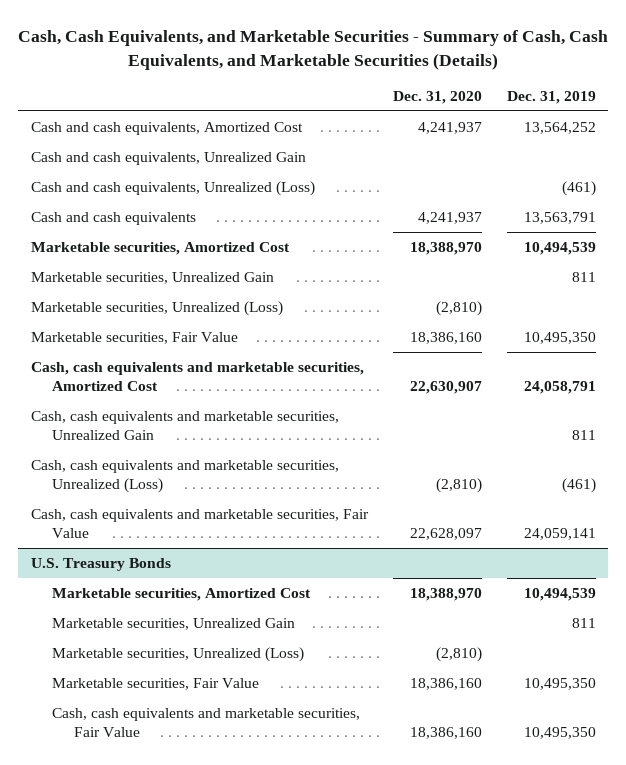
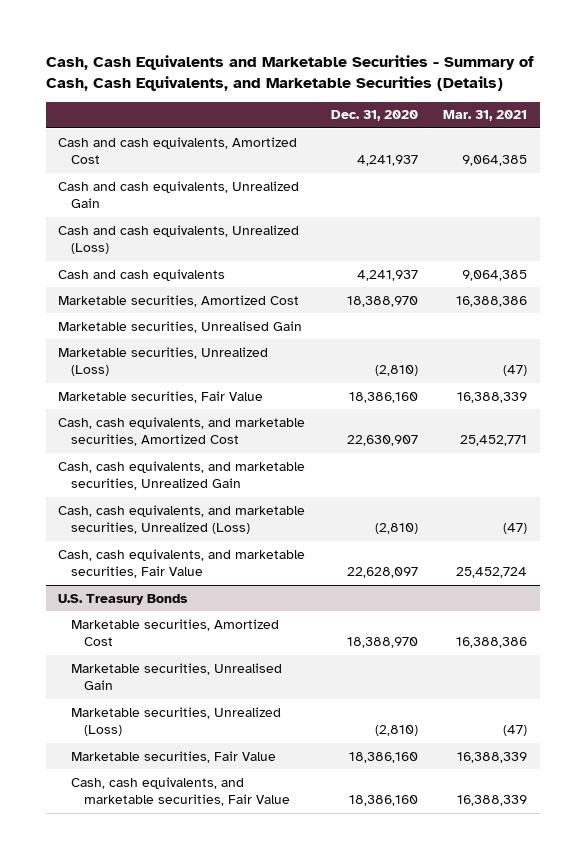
- Cash, Cash Equivalents, and Marketable Securities - Summary of Cash, Cash Equivalents, and Marketable Securities (Details)
+ Cash, Cash Equivalents and Marketable Securities - Summary of Cash, Cash Equivalents, and Marketable Securities (Details)
- | Dec. 31, 2020 | Dec. 31, 2019
+ | Dec. 31, 2020 | Mar. 31, 2021
- Marketable securities, Unrealized Gain | | 811
+ Marketable securities, Unrealised Gain
- Cash, cash equivalents and marketable securities, Amortized Cost | 22,630,907 | 24,058,791
- Cash, cash equivalents and marketable securities, Unrealized Gain | | 811
- Cash, cash equivalents and marketable securities, Unrealized (Loss) | (2,810) | (461)
- Cash, cash equivalents and marketable securities, Fair Value | 22,628,097 | 24,059,141
+ Cash, cash equivalents, and marketable securities, Amortized Cost | 22,630,907 | 25,452,771
+ Cash, cash equivalents, and marketable securities, Unrealized Gain
+ Cash, cash equivalents, and marketable securities, Unrealized (Loss) | (2,810) | (47)
+ Cash, cash equivalents, and marketable securities, Fair Value | 22,628,097 | 25,452,724
@ U.S. Treasury Bonds
- Marketable securities, Unrealized Gain | | 811
+ Marketable securities, Unrealised Gain
- Cash, cash equivalents and marketable securities, Fair Value | 18,386,160 | 10,495,350
+ Cash, cash equivalents, and marketable securities, Fair Value | 18,386,160 | 16,388,339

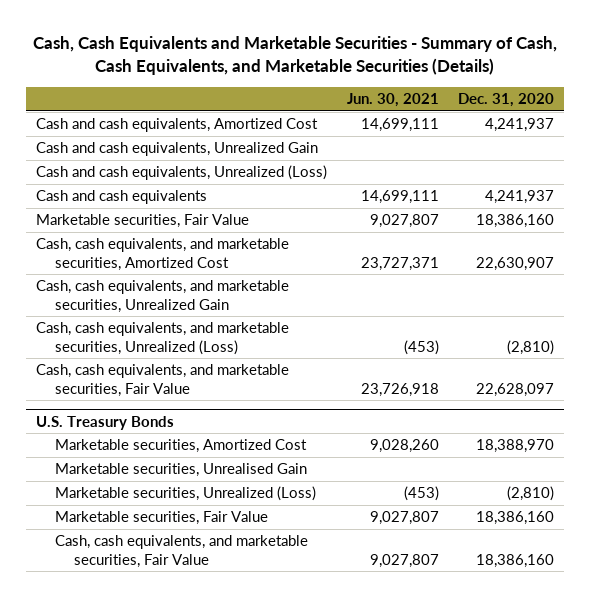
- | Dec. 31, 2020 | Mar. 31, 2021
+ | Jun. 30, 2021 | Dec. 31, 2020
- Marketable securities, Amortized Cost | 18,388,970 | 16,388,386
- Marketable securities, Unrealised Gain
- Marketable securities, Unrealized (Loss) | (2,810) | (47)

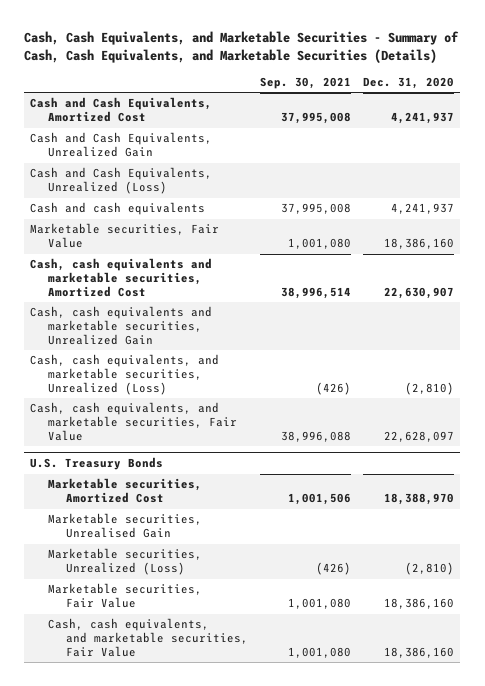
- Cash, Cash Equivalents and Marketable Securities - Summary of Cash, Cash Equivalents, and Marketable Securities (Details)
+ Cash, Cash Equivalents, and Marketable Securities - Summary of Cash, Cash Equivalents, and Marketable Securities (Details)
- | Jun. 30, 2021 | Dec. 31, 2020
+ | Sep. 30, 2021 | Dec. 31, 2020
- Cash and cash equivalents, Amortized Cost | 14,699,111 | 4,241,937
- Cash and cash equivalents, Unrealized Gain
- Cash and cash equivalents, Unrealized (Loss)
+ Cash and Cash Equivalents, Amortized Cost | 37,995,008 | 4,241,937
+ Cash and Cash Equivalents, Unrealized Gain
+ Cash and Cash Equivalents, Unrealized (Loss)
- Cash, cash equivalents, and marketable securities, Amortized Cost | 23,727,371 | 22,630,907
- Cash, cash equivalents, and marketable securities, Unrealized Gain
+ Cash, cash equivalents and marketable securities, Amortized Cost | 38,996,514 | 22,630,907
+ Cash, cash equivalents and marketable securities, Unrealized Gain

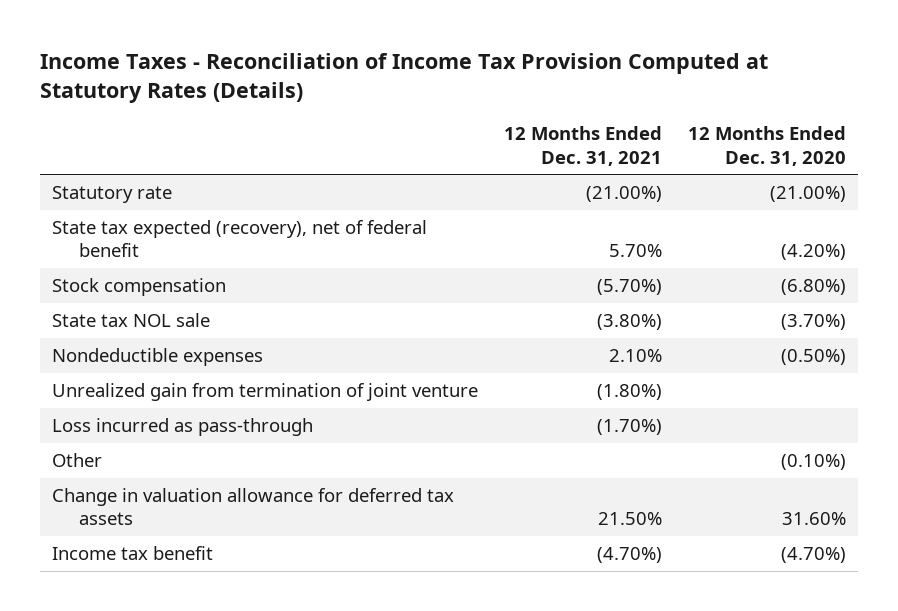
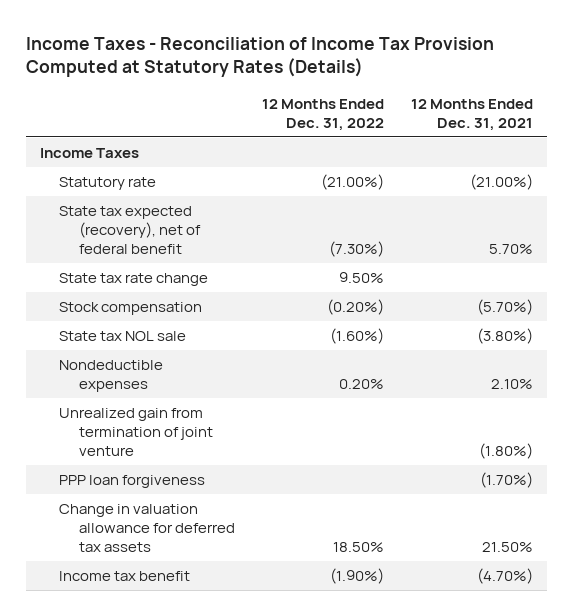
- | 12 Months Ended Dec. 31, 2021 | 12 Months Ended Dec. 31, 2020
+ | 12 Months Ended Dec. 31, 2022 | 12 Months Ended Dec. 31, 2021
+ Income Taxes
+ State tax rate change | 9.50% |
- Loss incurred as pass-through | (1.70%) |
- Other | | (0.10%)
+ PPP loan forgiveness | | (1.70%)

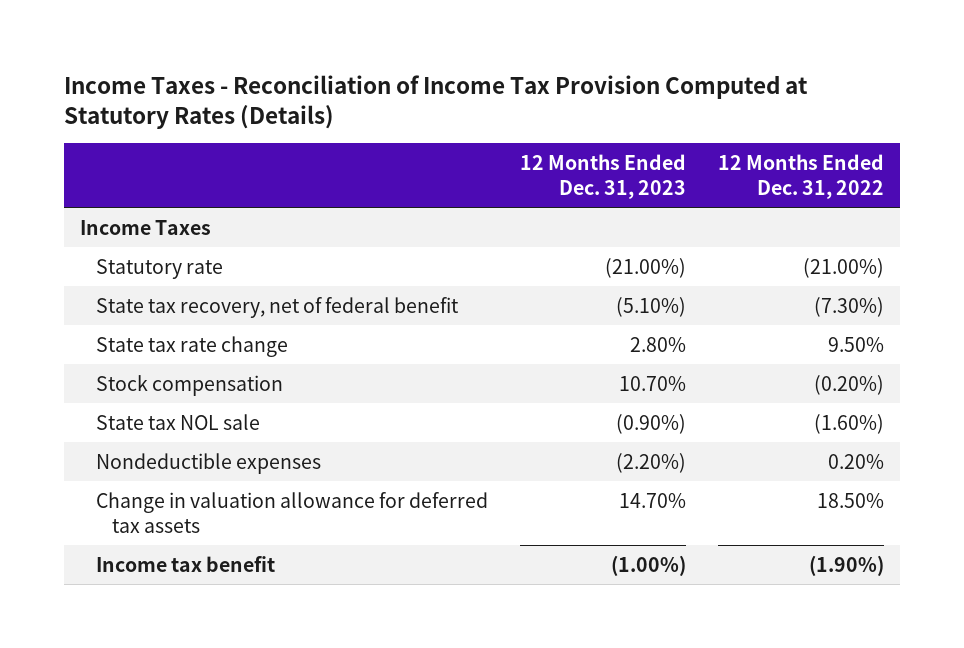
- | 12 Months Ended Dec. 31, 2022 | 12 Months Ended Dec. 31, 2021
+ | 12 Months Ended Dec. 31, 2023 | 12 Months Ended Dec. 31, 2022
- State tax expected (recovery), net of federal benefit | (7.30%) | 5.70%
+ State tax recovery, net of federal benefit | (5.10%) | (7.30%)
- Unrealized gain from termination of joint venture | | (1.80%)
- PPP loan forgiveness | | (1.70%)

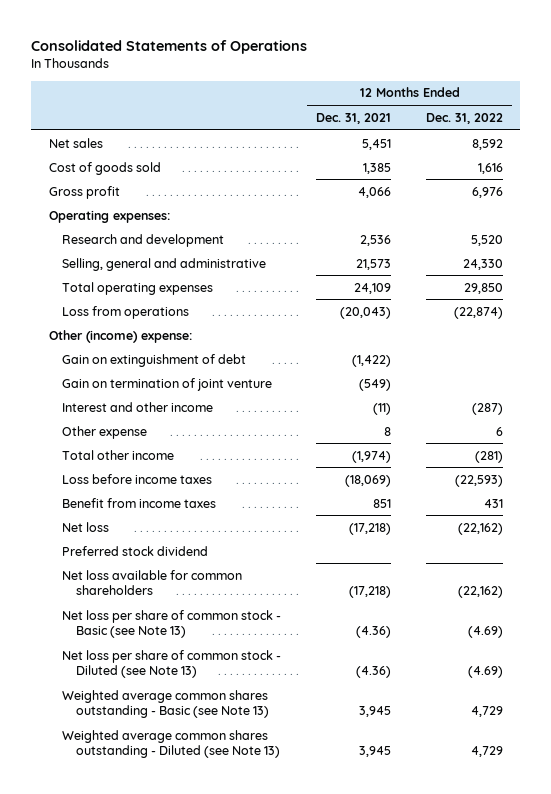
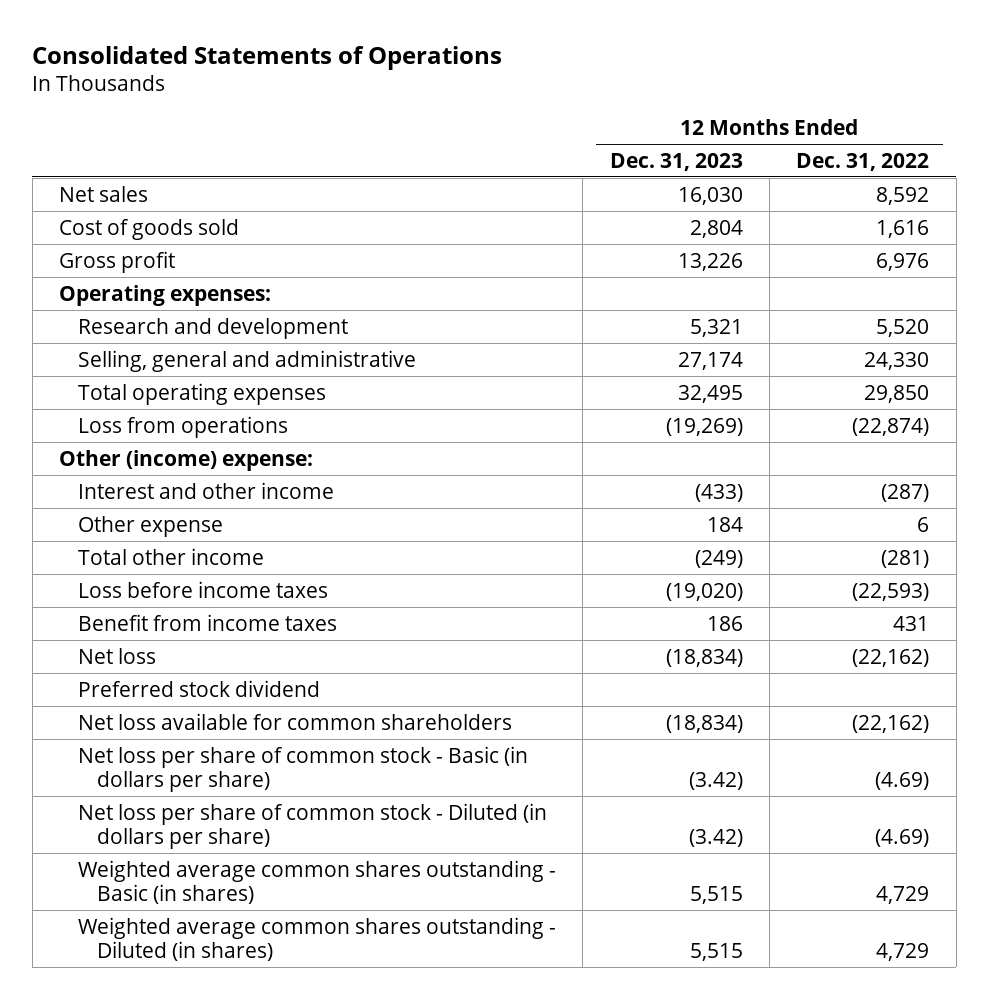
- | 12 Months Ended Dec. 31, 2021 | 12 Months Ended Dec. 31, 2022
+ | 12 Months Ended Dec. 31, 2023 | 12 Months Ended Dec. 31, 2022
- Gain on extinguishment of debt | (1,422) |
- Gain on termination of joint venture | (549) |
- Net loss per share of common stock - Basic (see Note 13) | (4.36) | (4.69)
- Net loss per share of common stock - Diluted (see Note 13) | (4.36) | (4.69)
- Weighted average common shares outstanding - Basic (see Note 13) | 3,945 | 4,729
- Weighted average common shares outstanding - Diluted (see Note 13) | 3,945 | 4,729
+ Net loss per share of common stock - Basic (in dollars per share) | (3.42) | (4.69)
+ Net loss per share of common stock - Diluted (in dollars per share) | (3.42) | (4.69)
+ Weighted average common shares outstanding - Basic (in shares) | 5,515 | 4,729
+ Weighted average common shares outstanding - Diluted (in shares) | 5,515 | 4,729

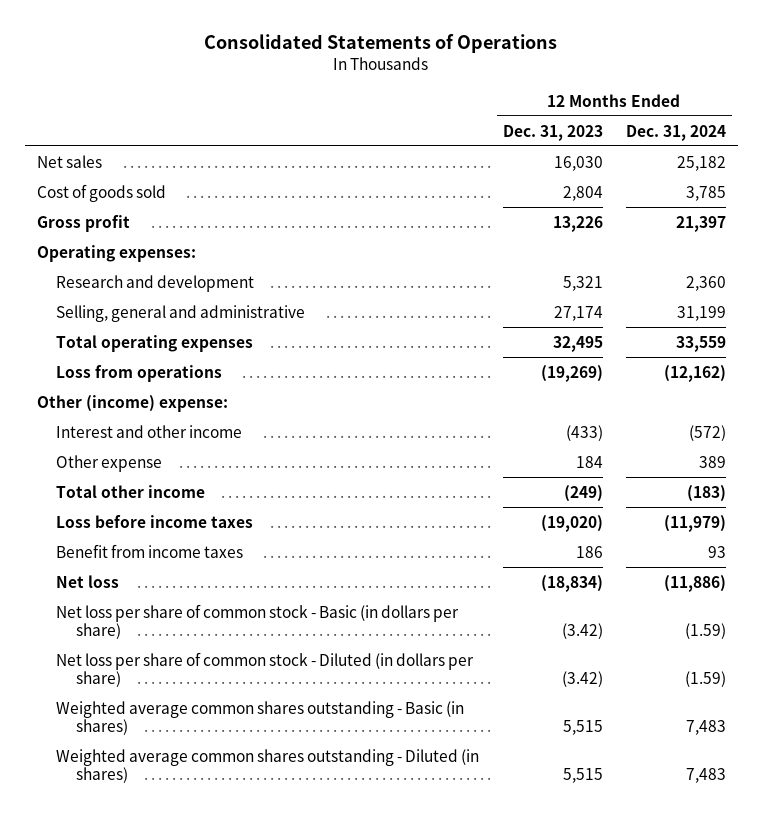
- | 12 Months Ended Dec. 31, 2023 | 12 Months Ended Dec. 31, 2022
+ | 12 Months Ended Dec. 31, 2023 | 12 Months Ended Dec. 31, 2024
- Preferred stock dividend
- Net loss available for common shareholders | (18,834) | (22,162)

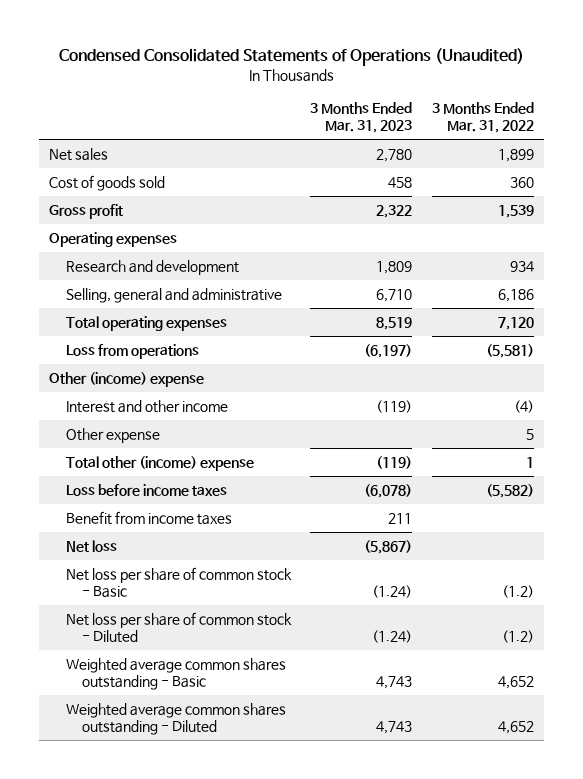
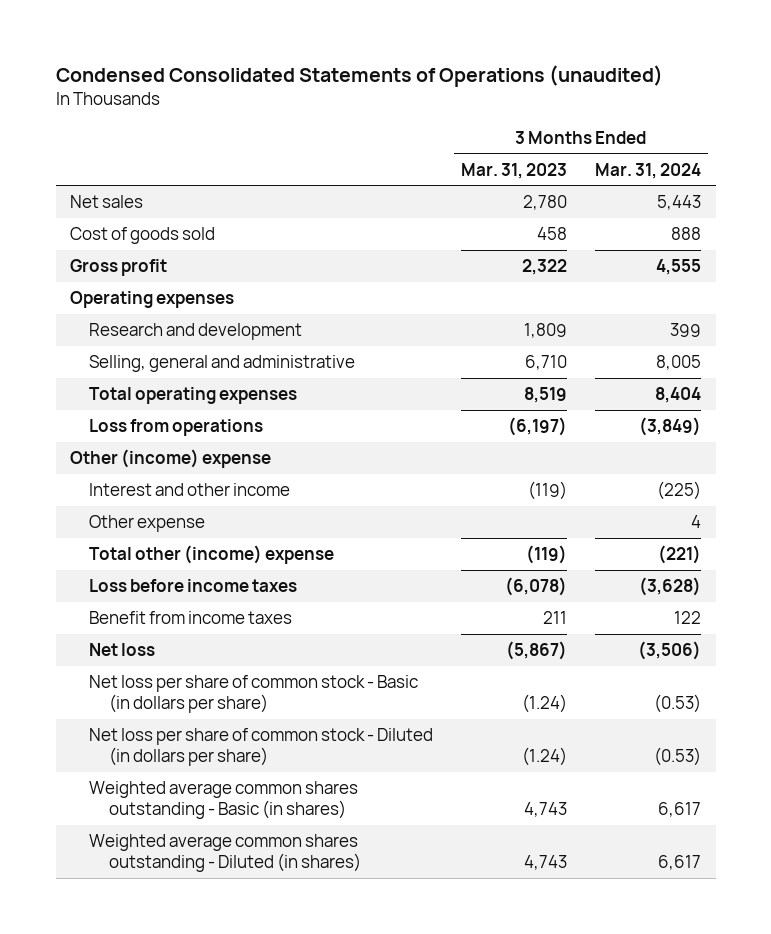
- Condensed Consolidated Statements of Operations (Unaudited)
+ Condensed Consolidated Statements of Operations (unaudited)
- | 3 Months Ended Mar. 31, 2023 | 3 Months Ended Mar. 31, 2022
+ | 3 Months Ended Mar. 31, 2023 | 3 Months Ended Mar. 31, 2024
- Net loss per share of common stock - Basic | (1.24) | (1.2)
- Net loss per share of common stock - Diluted | (1.24) | (1.2)
- Weighted average common shares outstanding - Basic | 4,743 | 4,652
- Weighted average common shares outstanding - Diluted | 4,743 | 4,652
+ Net loss per share of common stock - Basic (in dollars per share) | (1.24) | (0.53)
+ Net loss per share of common stock - Diluted (in dollars per share) | (1.24) | (0.53)
+ Weighted average common shares outstanding - Basic (in shares) | 4,743 | 6,617
+ Weighted average common shares outstanding - Diluted (in shares) | 4,743 | 6,617

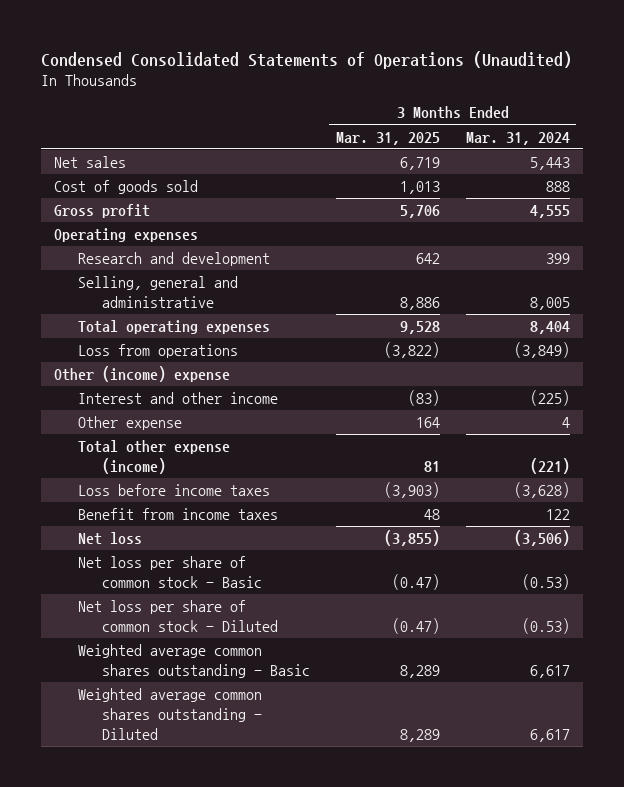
- Condensed Consolidated Statements of Operations (unaudited)
+ Condensed Consolidated Statements of Operations (Unaudited)
- | 3 Months Ended Mar. 31, 2023 | 3 Months Ended Mar. 31, 2024
+ | 3 Months Ended Mar. 31, 2025 | 3 Months Ended Mar. 31, 2024
- Total other (income) expense | (119) | (221)
+ Total other expense (income) | 81 | (221)
- Net loss per share of common stock - Basic (in dollars per share) | (1.24) | (0.53)
- Net loss per share of common stock - Diluted (in dollars per share) | (1.24) | (0.53)
- Weighted average common shares outstanding - Basic (in shares) | 4,743 | 6,617
- Weighted average common shares outstanding - Diluted (in shares) | 4,743 | 6,617
+ Net loss per share of common stock - Basic | (0.47) | (0.53)
+ Net loss per share of common stock - Diluted | (0.47) | (0.53)
+ Weighted average common shares outstanding - Basic | 8,289 | 6,617
+ Weighted average common shares outstanding - Diluted | 8,289 | 6,617

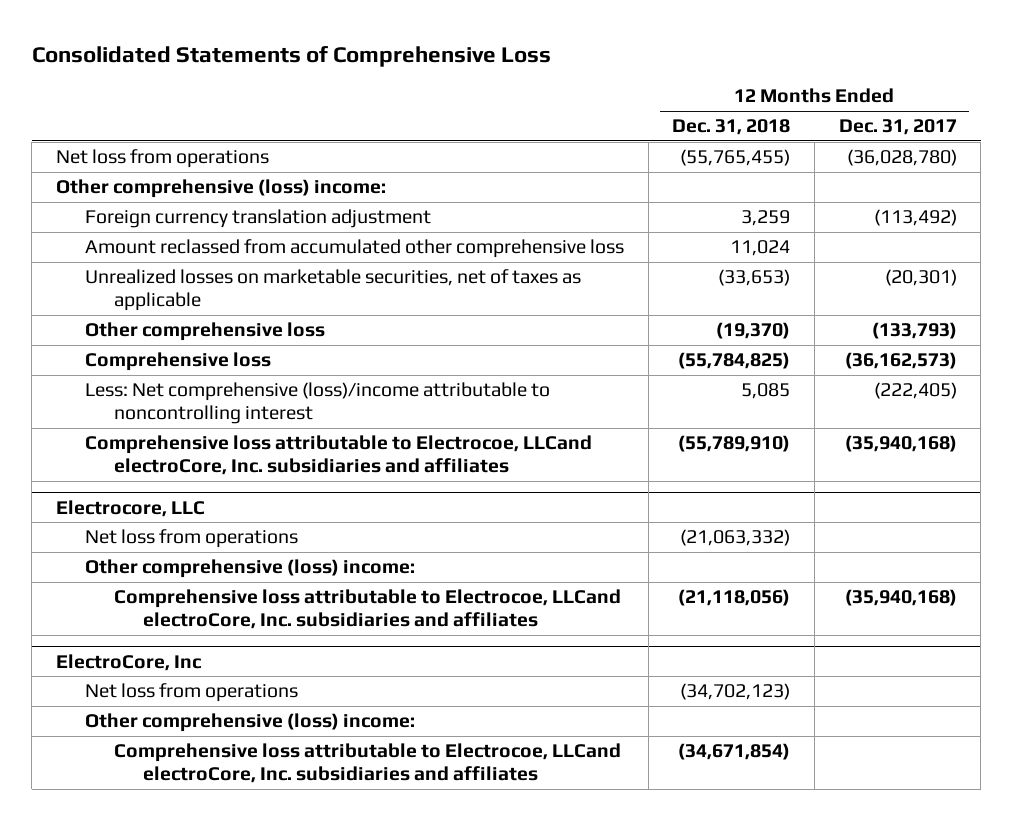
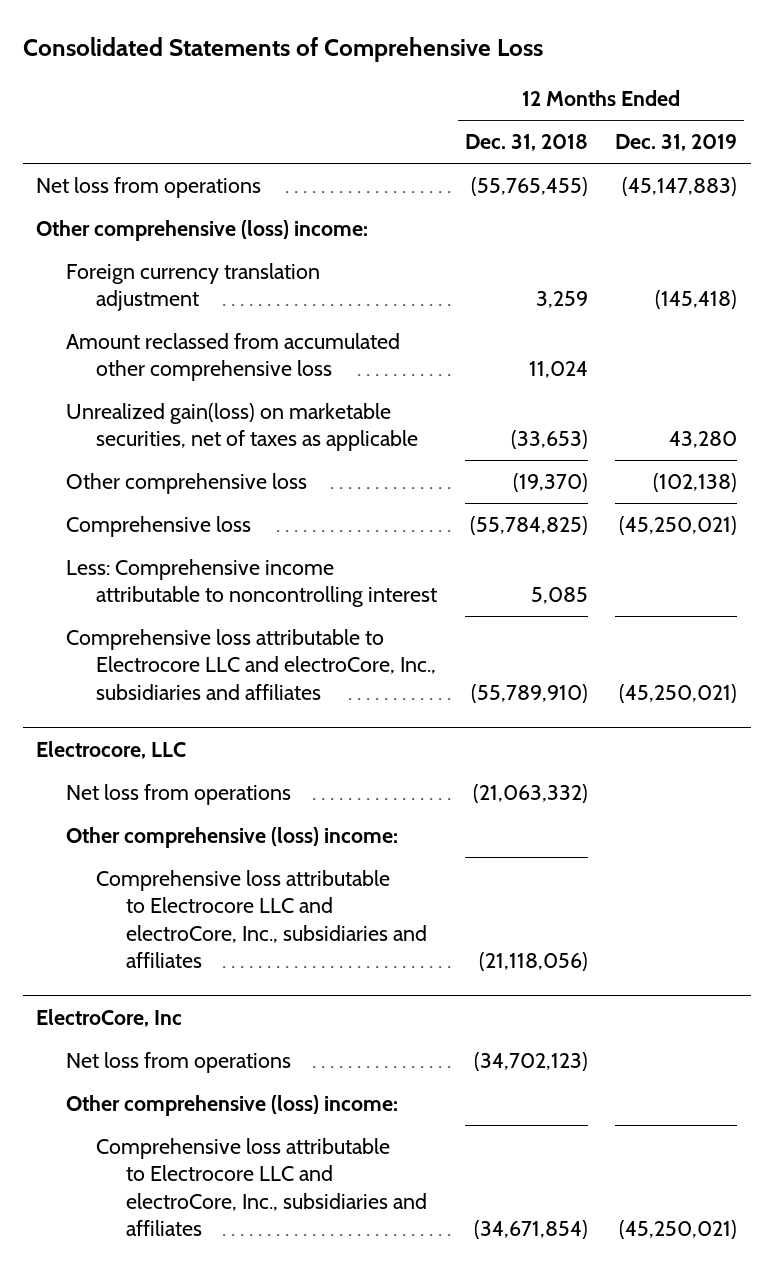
- | 12 Months Ended Dec. 31, 2018 | 12 Months Ended Dec. 31, 2017
+ | 12 Months Ended Dec. 31, 2018 | 12 Months Ended Dec. 31, 2019
- Unrealized losses on marketable securities, net of taxes as applicable | (33,653) | (20,301)
+ Unrealized gain(loss) on marketable securities, net of taxes as applicable | (33,653) | 43,280
- Less: Net comprehensive (loss)/income attributable to noncontrolling interest | 5,085 | (222,405)
- Comprehensive loss attributable to Electrocoe, LLCand electroCore, Inc. subsidiaries and affiliates | (55,789,910) | (35,940,168)
+ Less: Comprehensive income attributable to noncontrolling interest | 5,085 |
+ Comprehensive loss attributable to Electrocore LLC and electroCore, Inc., subsidiaries and affiliates | (55,789,910) | (45,250,021)
@ Electrocore, LLC
- Comprehensive loss attributable to Electrocoe, LLCand electroCore, Inc. subsidiaries and affiliates | (21,118,056) | (35,940,168)
+ Comprehensive loss attributable to Electrocore LLC and electroCore, Inc., subsidiaries and affiliates | (21,118,056) |
@ ElectroCore, Inc
- Comprehensive loss attributable to Electrocoe, LLCand electroCore, Inc. subsidiaries and affiliates | (34,671,854) |
+ Comprehensive loss attributable to Electrocore LLC and electroCore, Inc., subsidiaries and affiliates | (34,671,854) | (45,250,021)

